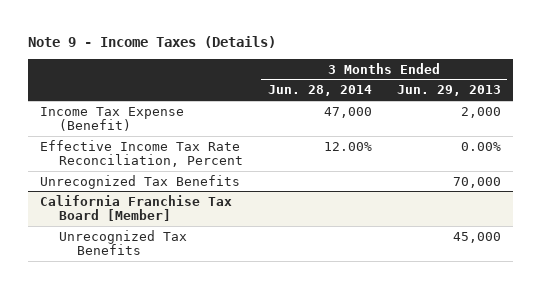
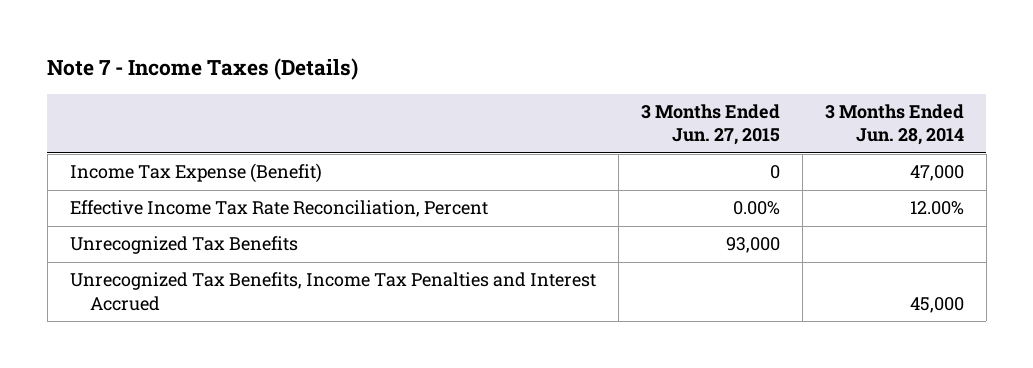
- Note 9 - Income Taxes (Details)
+ Note 7 - Income Taxes (Details)
- | 3 Months Ended Jun. 28, 2014 | 3 Months Ended Jun. 29, 2013
+ | 3 Months Ended Jun. 27, 2015 | 3 Months Ended Jun. 28, 2014
- California Franchise Tax Board [Member]
- Unrecognized Tax Benefits | | 45,000
+ Unrecognized Tax Benefits, Income Tax Penalties and Interest Accrued | | 45,000

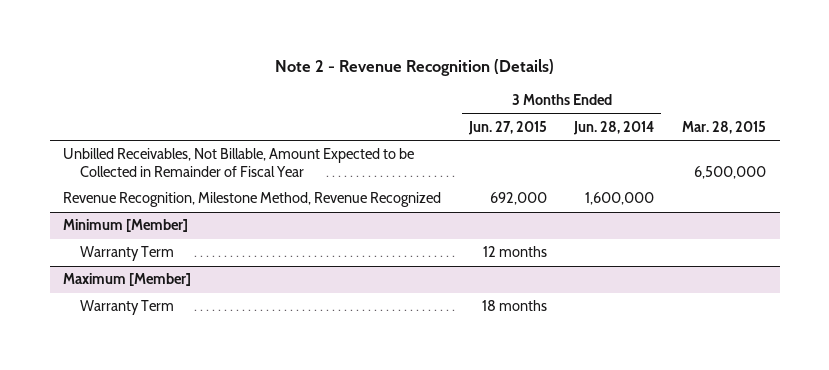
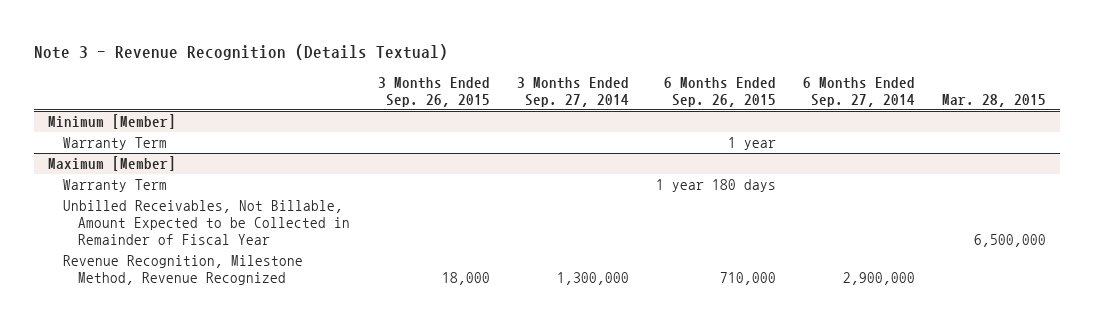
- Note 2 - Revenue Recognition (Details)
+ Note 3 - Revenue Recognition (Details Textual)
- | 3 Months Ended Jun. 27, 2015 | 3 Months Ended Jun. 28, 2014 | Mar. 28, 2015
+ | 3 Months Ended Sep. 26, 2015 | 3 Months Ended Sep. 27, 2014 | 6 Months Ended Sep. 26, 2015 | 6 Months Ended Sep. 27, 2014 | Mar. 28, 2015
- Unbilled Receivables, Not Billable, Amount Expected to be Collected in Remainder of Fiscal Year | | | 6,500,000
- Revenue Recognition, Milestone Method, Revenue Recognized | 692,000 | 1,600,000 |
@ Maximum [Member]
+ Unbilled Receivables, Not Billable, Amount Expected to be Collected in Remainder of Fiscal Year | | | | | 6,500,000
+ Revenue Recognition, Milestone Method, Revenue Recognized | 18,000 | 1,300,000 | 710,000 | 2,900,000 |

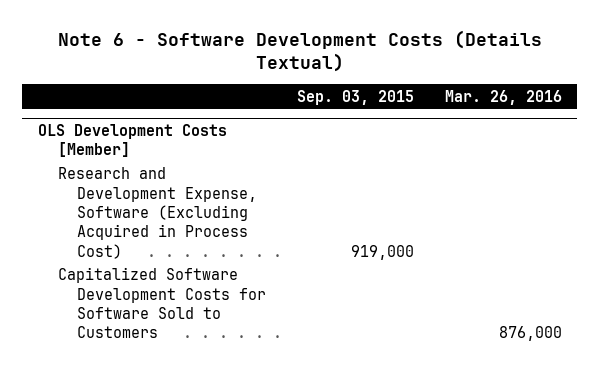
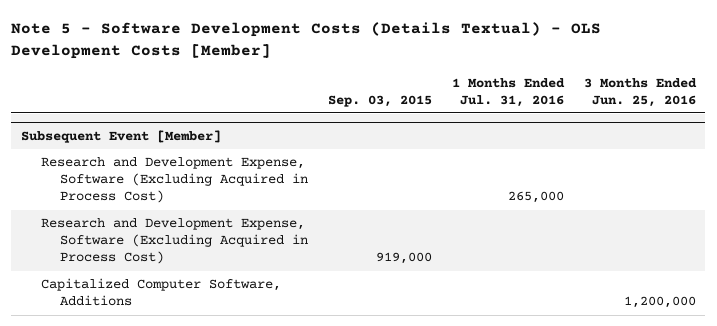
- Note 6 - Software Development Costs (Details Textual)
+ Note 5 - Software Development Costs (Details Textual) - OLS Development Costs [Member]
- | Sep. 03, 2015 | Mar. 26, 2016
+ | Sep. 03, 2015 | 1 Months Ended Jul. 31, 2016 | 3 Months Ended Jun. 25, 2016
- OLS Development Costs [Member]
+ Subsequent Event [Member]
+ Research and Development Expense, Software (Excluding Acquired in Process Cost) | | 265,000 |
- Capitalized Software Development Costs for Software Sold to Customers | | 876,000
+ Capitalized Computer Software, Additions | | | 1,200,000

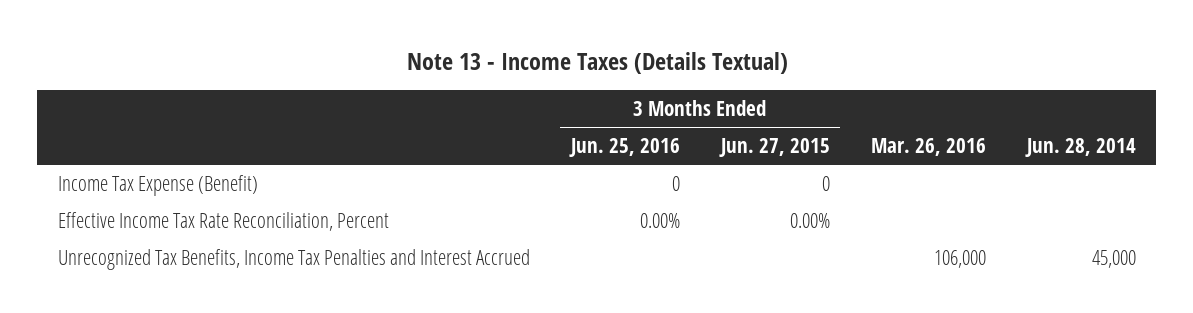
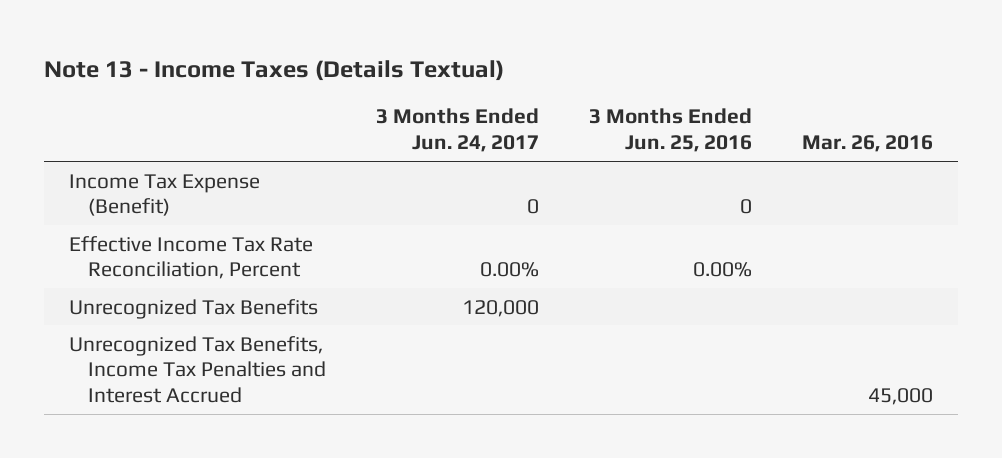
- | 3 Months Ended Jun. 25, 2016 | 3 Months Ended Jun. 27, 2015 | Mar. 26, 2016 | Jun. 28, 2014
+ | 3 Months Ended Jun. 24, 2017 | 3 Months Ended Jun. 25, 2016 | Mar. 26, 2016
- Unrecognized Tax Benefits, Income Tax Penalties and Interest Accrued | | | 106,000 | 45,000
+ Unrecognized Tax Benefits | 120,000 | |
+ Unrecognized Tax Benefits, Income Tax Penalties and Interest Accrued | | | 45,000

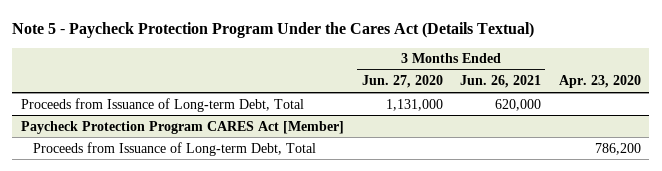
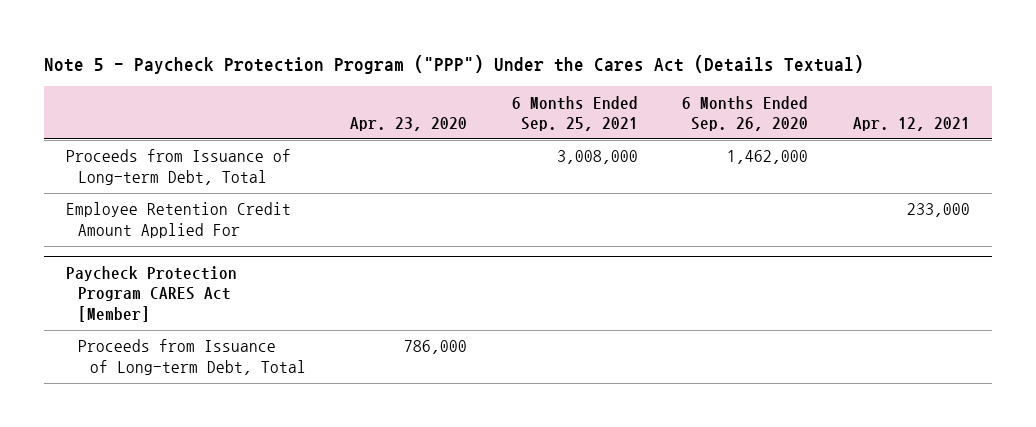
- Note 5 - Paycheck Protection Program Under the Cares Act (Details Textual)
+ Note 5 - Paycheck Protection Program ("PPP") Under the Cares Act (Details Textual)
- | 3 Months Ended Jun. 27, 2020 | 3 Months Ended Jun. 26, 2021 | Apr. 23, 2020
+ | Apr. 23, 2020 | 6 Months Ended Sep. 25, 2021 | 6 Months Ended Sep. 26, 2020 | Apr. 12, 2021
+ Employee Retention Credit Amount Applied For | | | | 233,000
@ Paycheck Protection Program CARES Act [Member]
- Proceeds from Issuance of Long-term Debt, Total | | | 786,200
+ Proceeds from Issuance of Long-term Debt, Total | 786,000 | | |

